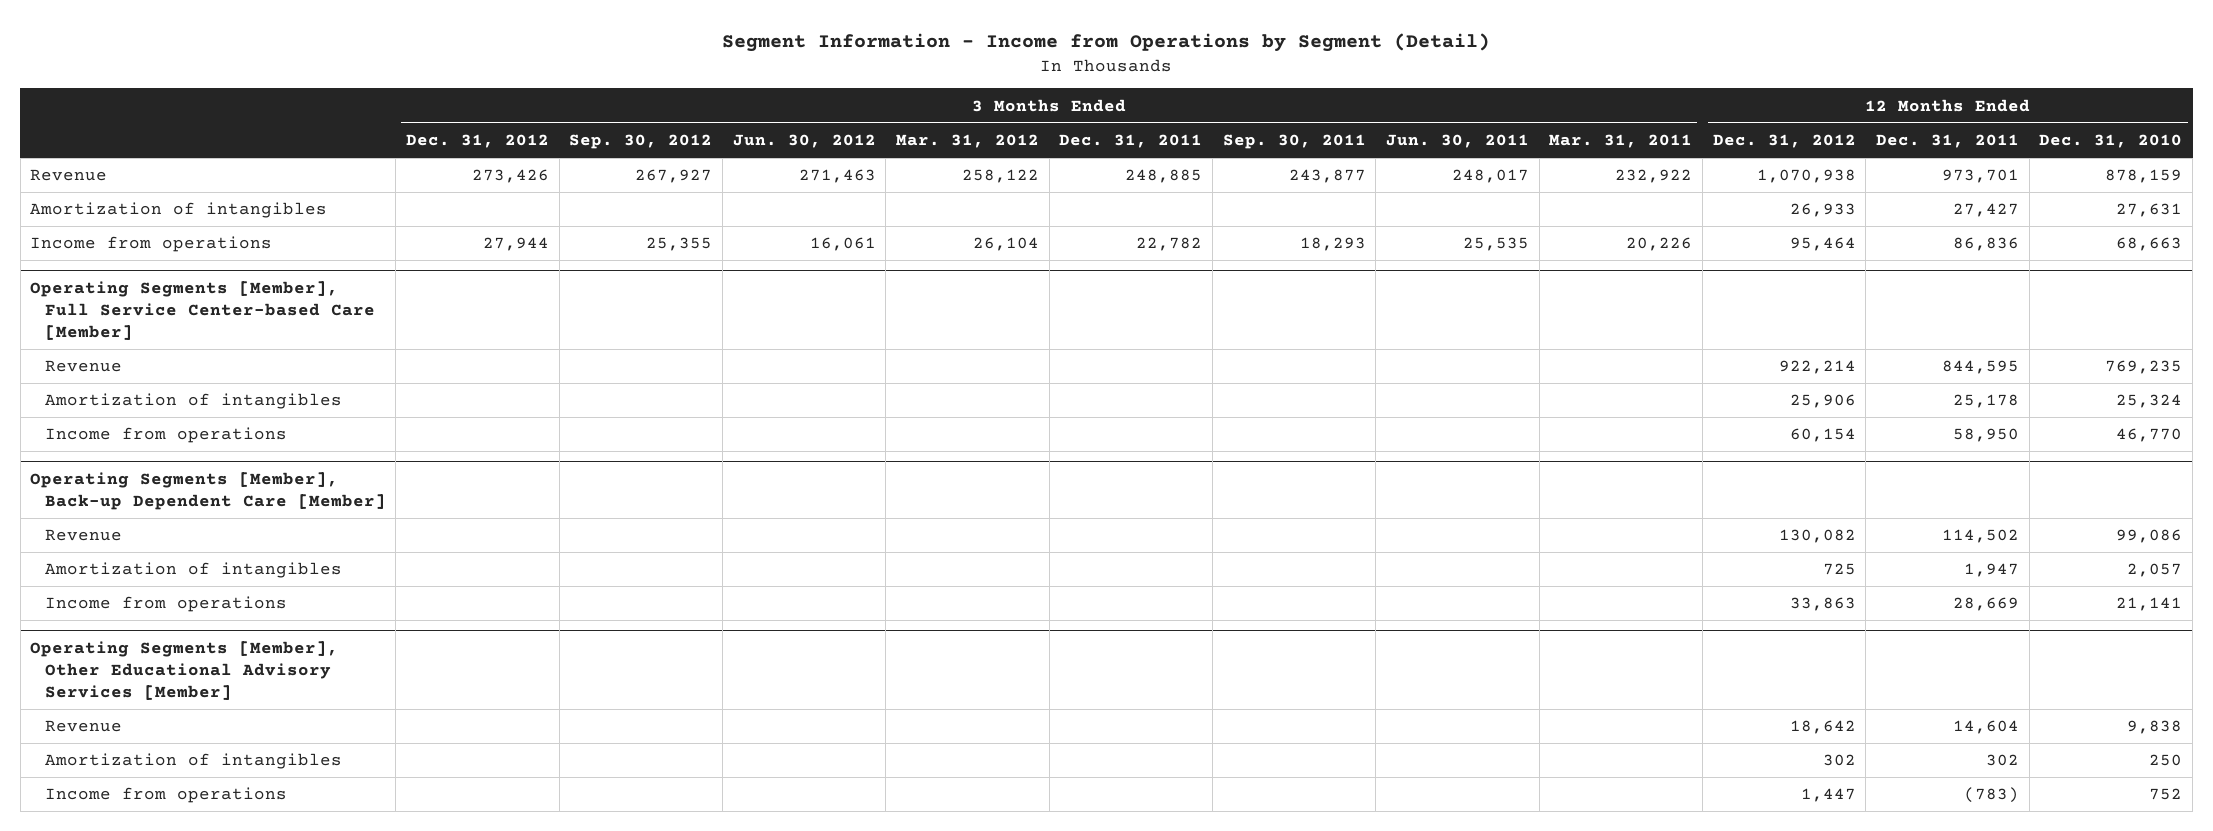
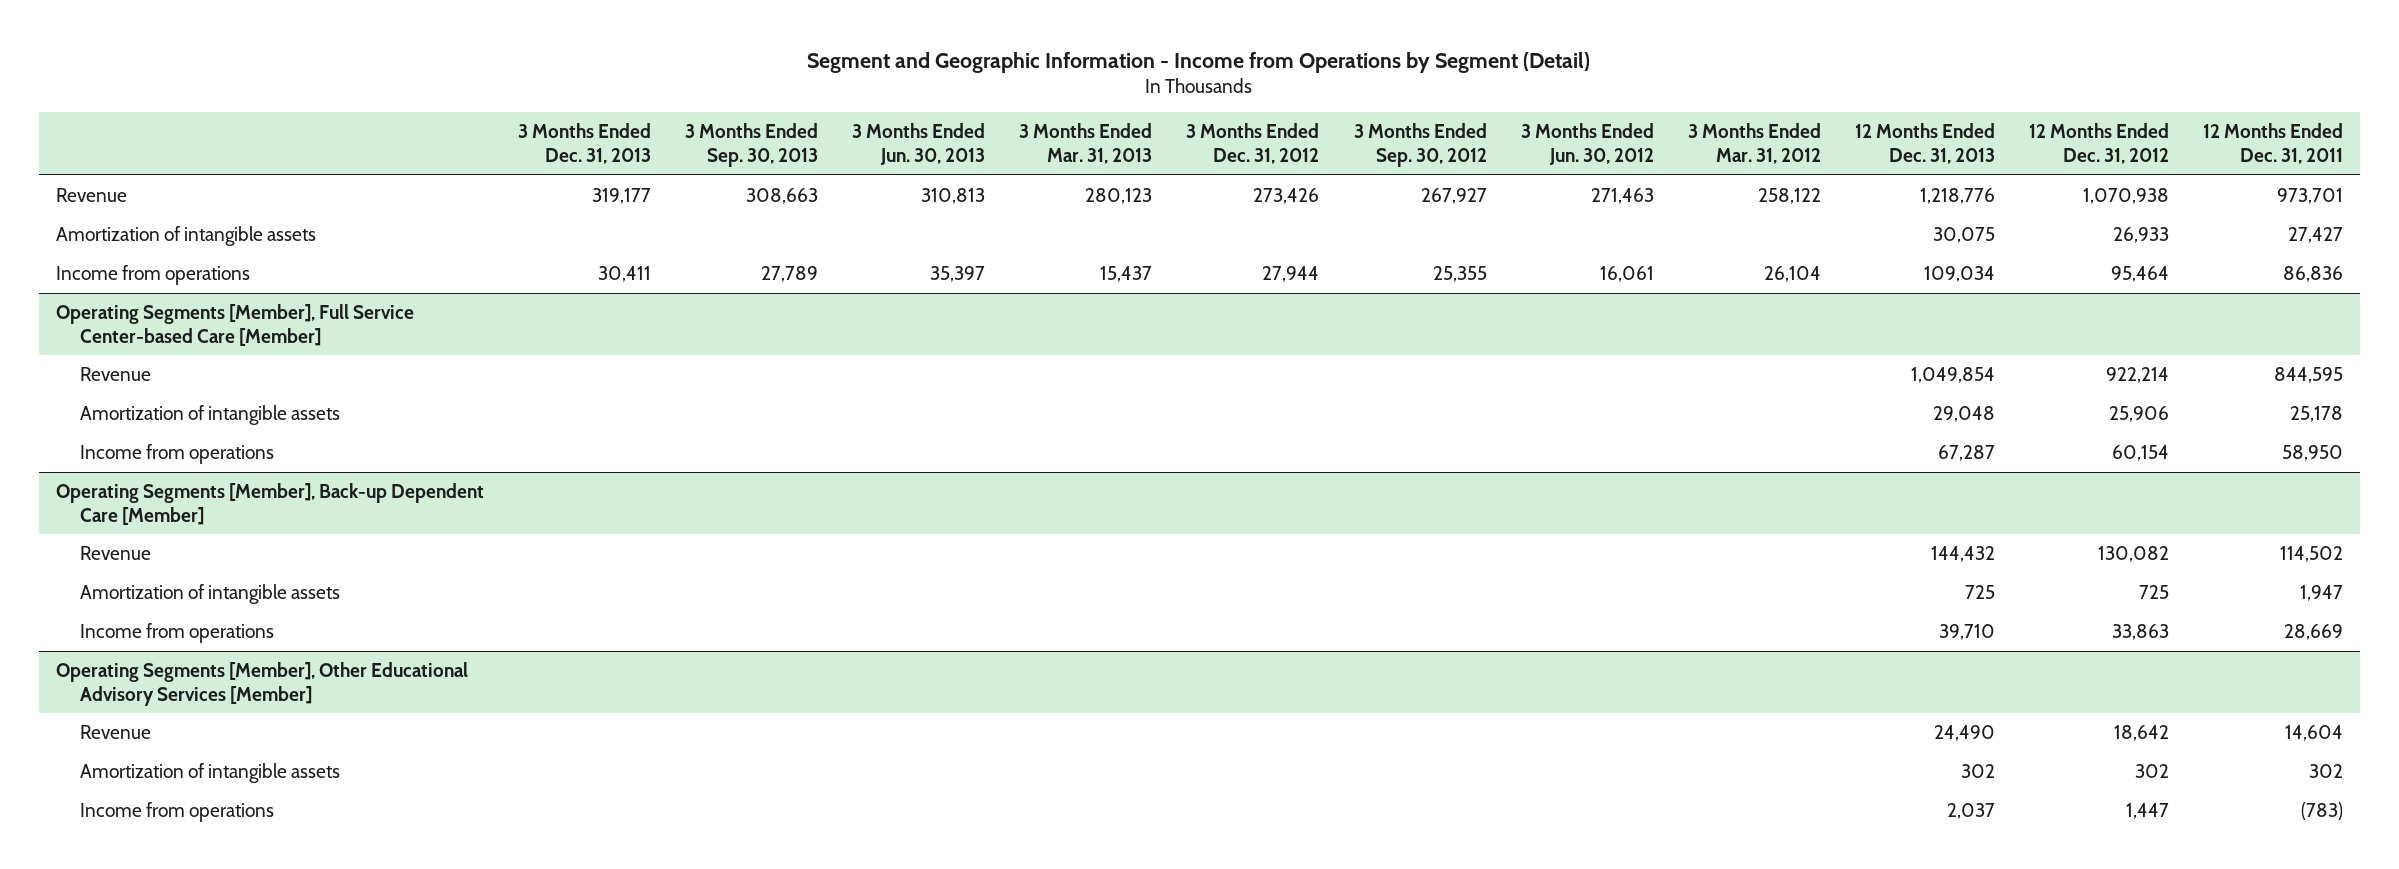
- Segment Information - Income from Operations by Segment (Detail)
+ Segment and Geographic Information - Income from Operations by Segment (Detail)
- | 3 Months Ended Dec. 31, 2012 | 3 Months Ended Sep. 30, 2012 | 3 Months Ended Jun. 30, 2012 | 3 Months Ended Mar. 31, 2012 | 3 Months Ended Dec. 31, 2011 | 3 Months Ended Sep. 30, 2011 | 3 Months Ended Jun. 30, 2011 | 3 Months Ended Mar. 31, 2011 | 12 Months Ended Dec. 31, 2012 | 12 Months Ended Dec. 31, 2011 | 12 Months Ended Dec. 31, 2010
+ | 3 Months Ended Dec. 31, 2013 | 3 Months Ended Sep. 30, 2013 | 3 Months Ended Jun. 30, 2013 | 3 Months Ended Mar. 31, 2013 | 3 Months Ended Dec. 31, 2012 | 3 Months Ended Sep. 30, 2012 | 3 Months Ended Jun. 30, 2012 | 3 Months Ended Mar. 31, 2012 | 12 Months Ended Dec. 31, 2013 | 12 Months Ended Dec. 31, 2012 | 12 Months Ended Dec. 31, 2011
- Amortization of intangibles | | | | | | | | | 26,933 | 27,427 | 27,631
+ Amortization of intangible assets | | | | | | | | | 30,075 | 26,933 | 27,427
@ Operating Segments [Member], Full Service Center-based Care [Member]
- Amortization of intangibles | | | | | | | | | 25,906 | 25,178 | 25,324
+ Amortization of intangible assets | | | | | | | | | 29,048 | 25,906 | 25,178
@ Operating Segments [Member], Back-up Dependent Care [Member]
- Amortization of intangibles | | | | | | | | | 725 | 1,947 | 2,057
+ Amortization of intangible assets | | | | | | | | | 725 | 725 | 1,947
@ Operating Segments [Member], Other Educational Advisory Services [Member]
- Amortization of intangibles | | | | | | | | | 302 | 302 | 250
+ Amortization of intangible assets | | | | | | | | | 302 | 302 | 302

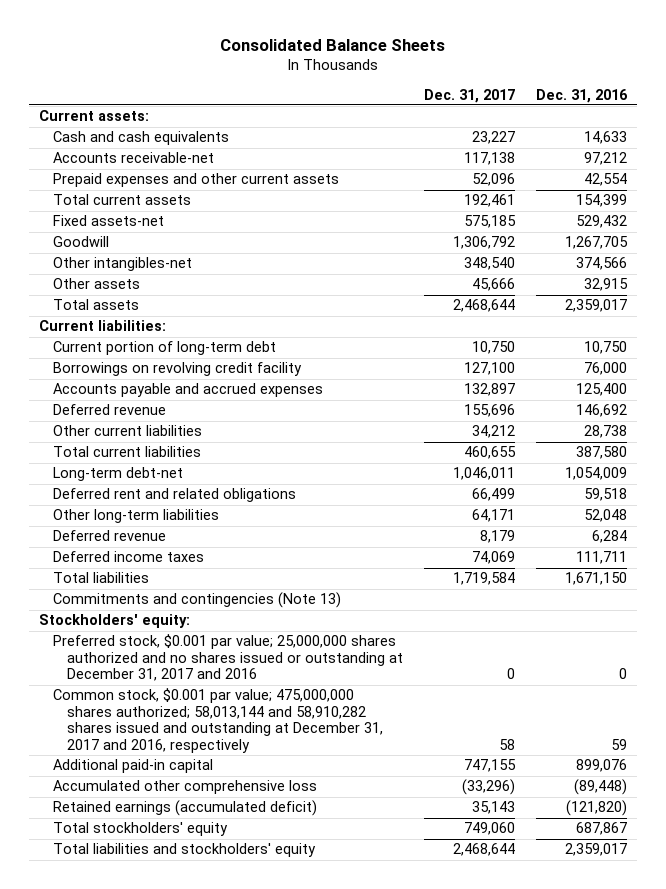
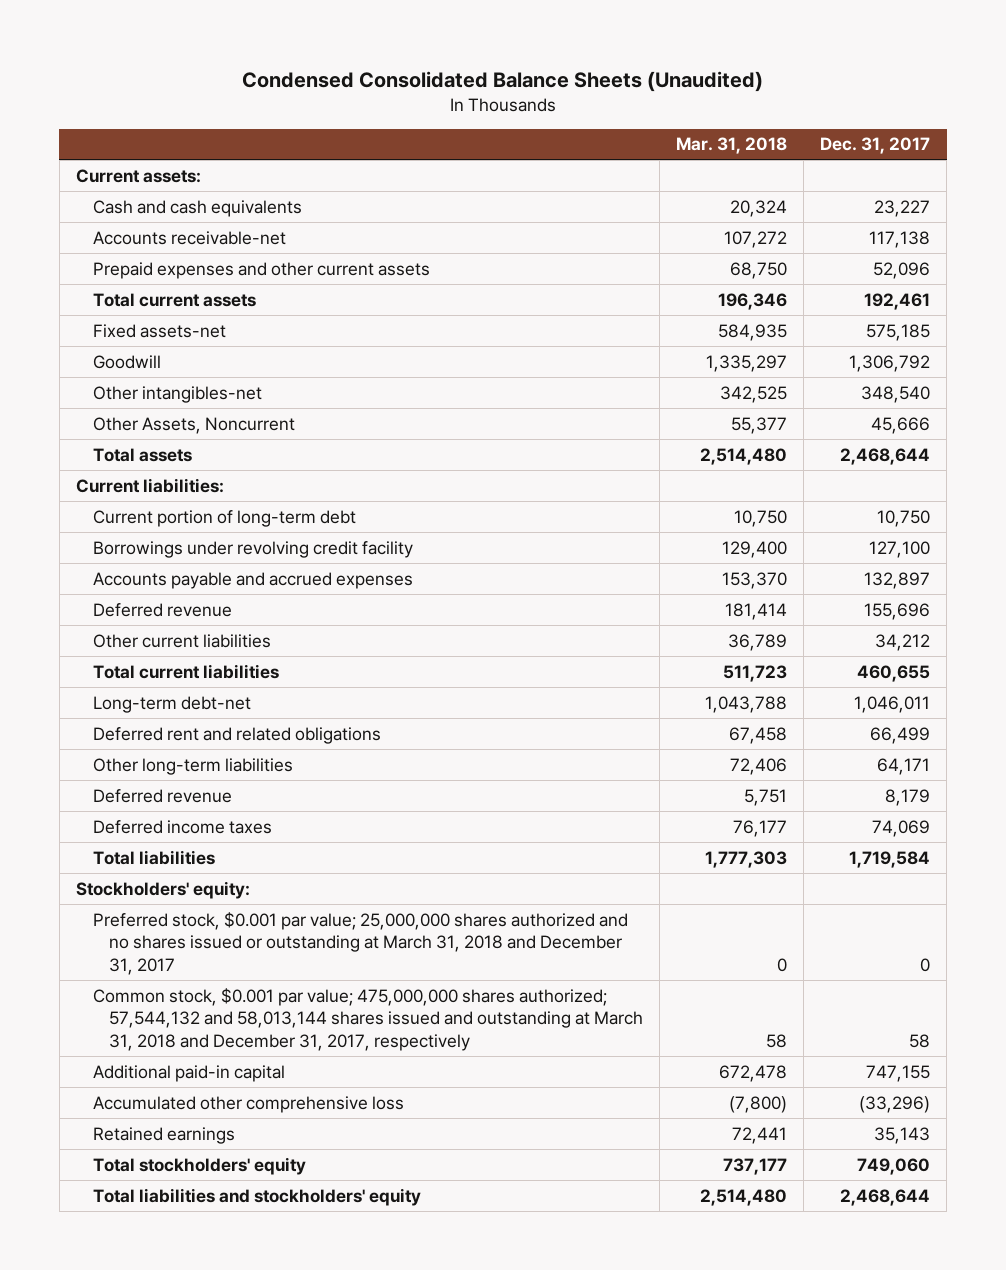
- Consolidated Balance Sheets
+ Condensed Consolidated Balance Sheets (Unaudited)
- | Dec. 31, 2017 | Dec. 31, 2016
+ | Mar. 31, 2018 | Dec. 31, 2017
- Other assets | 45,666 | 32,915
+ Other Assets, Noncurrent | 55,377 | 45,666
- Borrowings on revolving credit facility | 127,100 | 76,000
+ Borrowings under revolving credit facility | 129,400 | 127,100
- Commitments and contingencies (Note 13)
- Preferred stock, $0.001 par value; 25,000,000 shares authorized and no shares issued or outstanding at December 31, 2017 and 2016 | 0 | 0
- Common stock, $0.001 par value; 475,000,000 shares authorized; 58,013,144 and 58,910,282 shares issued and outstanding at December 31, 2017 and 2016, respectively | 58 | 59
+ Preferred stock, $0.001 par value; 25,000,000 shares authorized and no shares issued or outstanding at March 31, 2018 and December 31, 2017 | 0 | 0
+ Common stock, $0.001 par value; 475,000,000 shares authorized; 57,544,132 and 58,013,144 shares issued and outstanding at March 31, 2018 and December 31, 2017, respectively | 58 | 58
- Retained earnings (accumulated deficit) | 35,143 | (121,820)
+ Retained earnings | 72,441 | 35,143

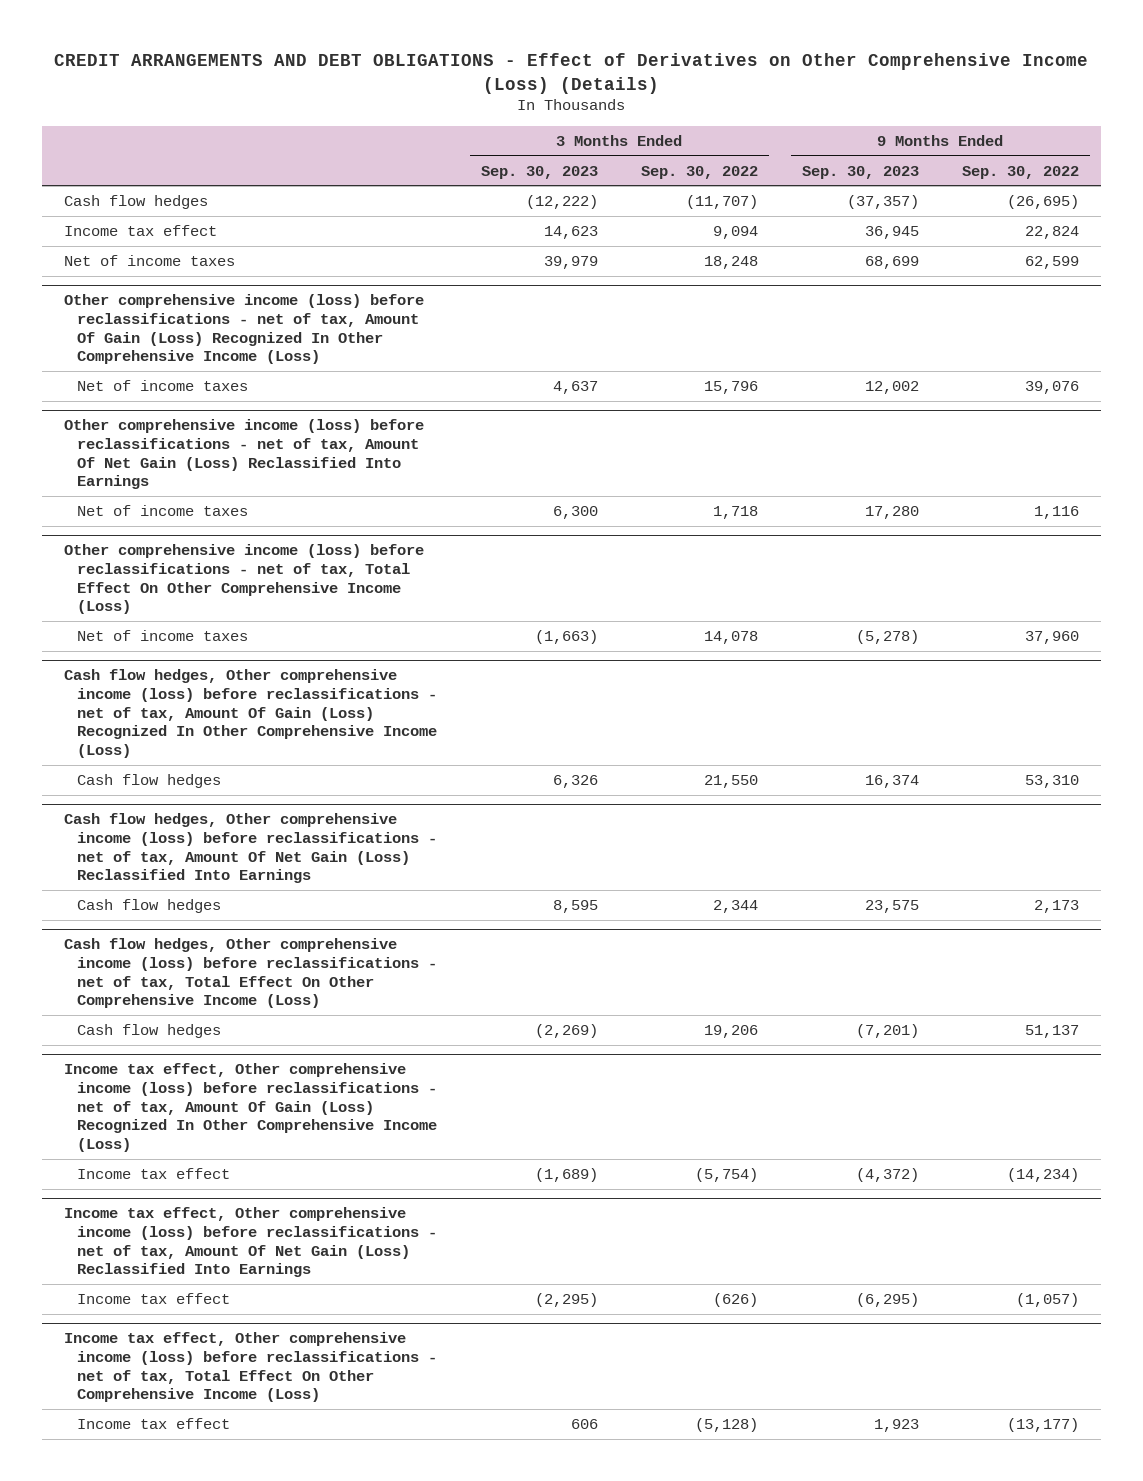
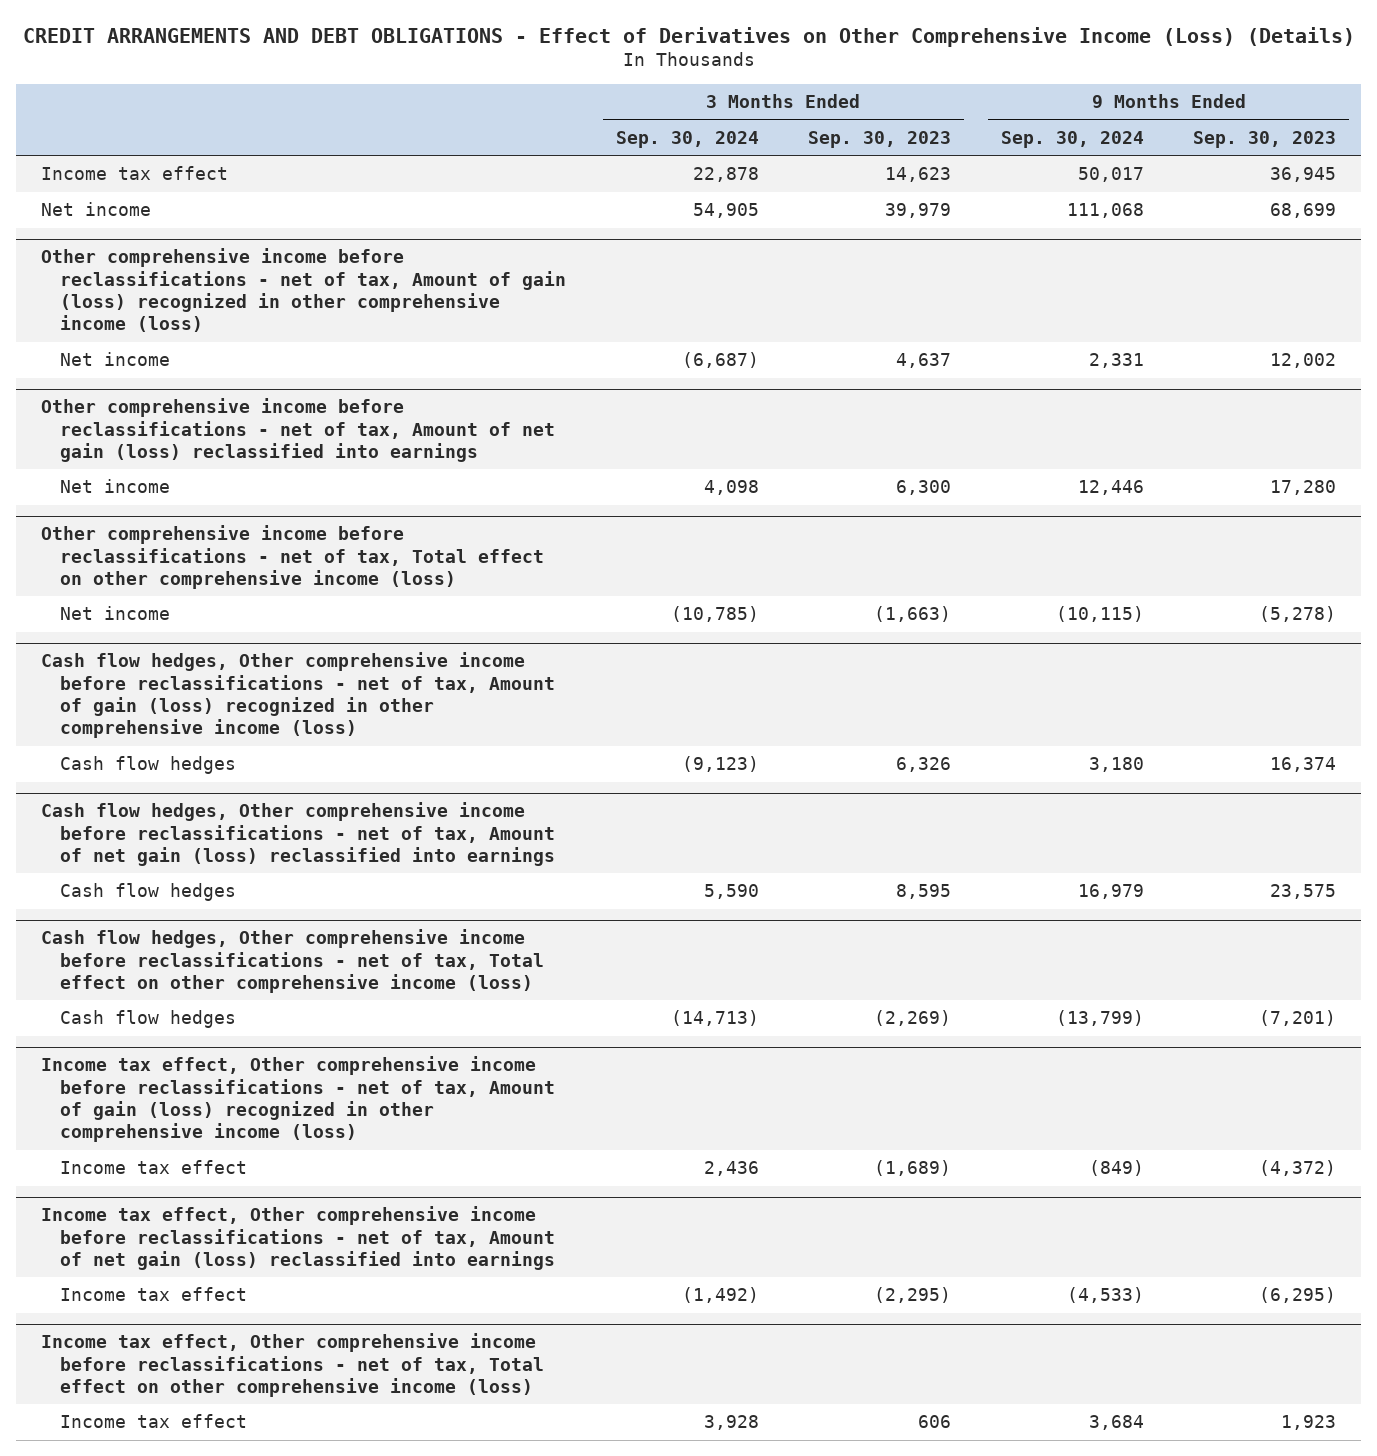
- | 3 Months Ended Sep. 30, 2023 | 3 Months Ended Sep. 30, 2022 | 9 Months Ended Sep. 30, 2023 | 9 Months Ended Sep. 30, 2022
+ | 3 Months Ended Sep. 30, 2024 | 3 Months Ended Sep. 30, 2023 | 9 Months Ended Sep. 30, 2024 | 9 Months Ended Sep. 30, 2023
- Cash flow hedges | (12,222) | (11,707) | (37,357) | (26,695)
- Net of income taxes | 39,979 | 18,248 | 68,699 | 62,599
- Other comprehensive income (loss) before reclassifications - net of tax, Amount Of Gain (Loss) Recognized In Other Comprehensive Income (Loss)
- Net of income taxes | 4,637 | 15,796 | 12,002 | 39,076
- Other comprehensive income (loss) before reclassifications - net of tax, Amount Of Net Gain (Loss) Reclassified Into Earnings
- Net of income taxes | 6,300 | 1,718 | 17,280 | 1,116
- Other comprehensive income (loss) before reclassifications - net of tax, Total Effect On Other Comprehensive Income (Loss)
- Net of income taxes | (1,663) | 14,078 | (5,278) | 37,960
- Cash flow hedges, Other comprehensive income (loss) before reclassifications - net of tax, Amount Of Gain (Loss) Recognized In Other Comprehensive Income (Loss)
+ Net income | 54,905 | 39,979 | 111,068 | 68,699
+ Other comprehensive income before reclassifications - net of tax, Amount of gain (loss) recognized in other comprehensive income (loss)
+ Net income | (6,687) | 4,637 | 2,331 | 12,002
+ Other comprehensive income before reclassifications - net of tax, Amount of net gain (loss) reclassified into earnings
+ Net income | 4,098 | 6,300 | 12,446 | 17,280
+ Other comprehensive income before reclassifications - net of tax, Total effect on other comprehensive income (loss)
+ Net income | (10,785) | (1,663) | (10,115) | (5,278)
+ Cash flow hedges, Other comprehensive income before reclassifications - net of tax, Amount of gain (loss) recognized in other comprehensive income (loss)
- Cash flow hedges, Other comprehensive income (loss) before reclassifications - net of tax, Amount Of Net Gain (Loss) Reclassified Into Earnings
+ Cash flow hedges, Other comprehensive income before reclassifications - net of tax, Amount of net gain (loss) reclassified into earnings
- Cash flow hedges, Other comprehensive income (loss) before reclassifications - net of tax, Total Effect On Other Comprehensive Income (Loss)
+ Cash flow hedges, Other comprehensive income before reclassifications - net of tax, Total effect on other comprehensive income (loss)
- Income tax effect, Other comprehensive income (loss) before reclassifications - net of tax, Amount Of Gain (Loss) Recognized In Other Comprehensive Income (Loss)
+ Income tax effect, Other comprehensive income before reclassifications - net of tax, Amount of gain (loss) recognized in other comprehensive income (loss)
- Income tax effect, Other comprehensive income (loss) before reclassifications - net of tax, Amount Of Net Gain (Loss) Reclassified Into Earnings
+ Income tax effect, Other comprehensive income before reclassifications - net of tax, Amount of net gain (loss) reclassified into earnings
- Income tax effect, Other comprehensive income (loss) before reclassifications - net of tax, Total Effect On Other Comprehensive Income (Loss)
+ Income tax effect, Other comprehensive income before reclassifications - net of tax, Total effect on other comprehensive income (loss)

